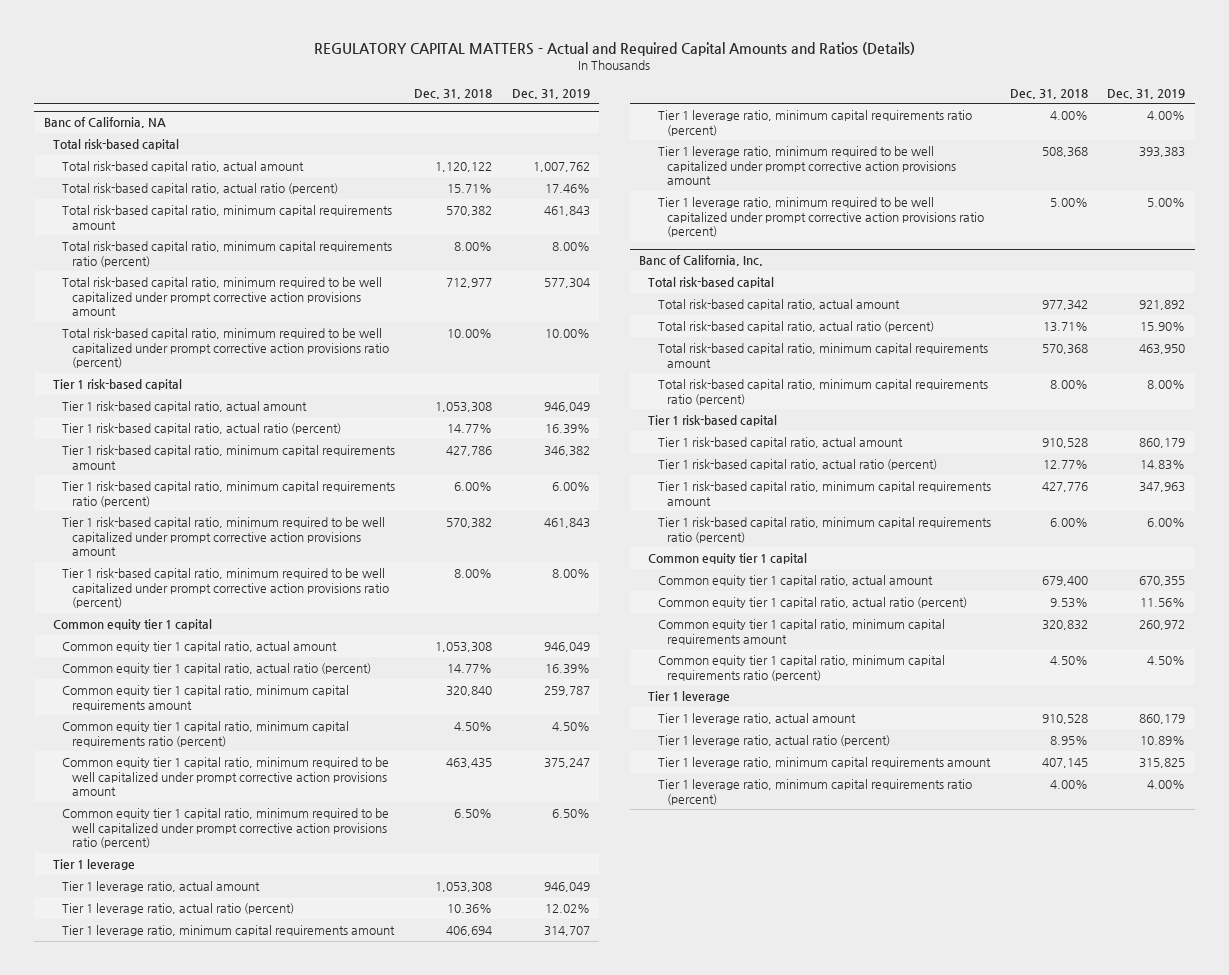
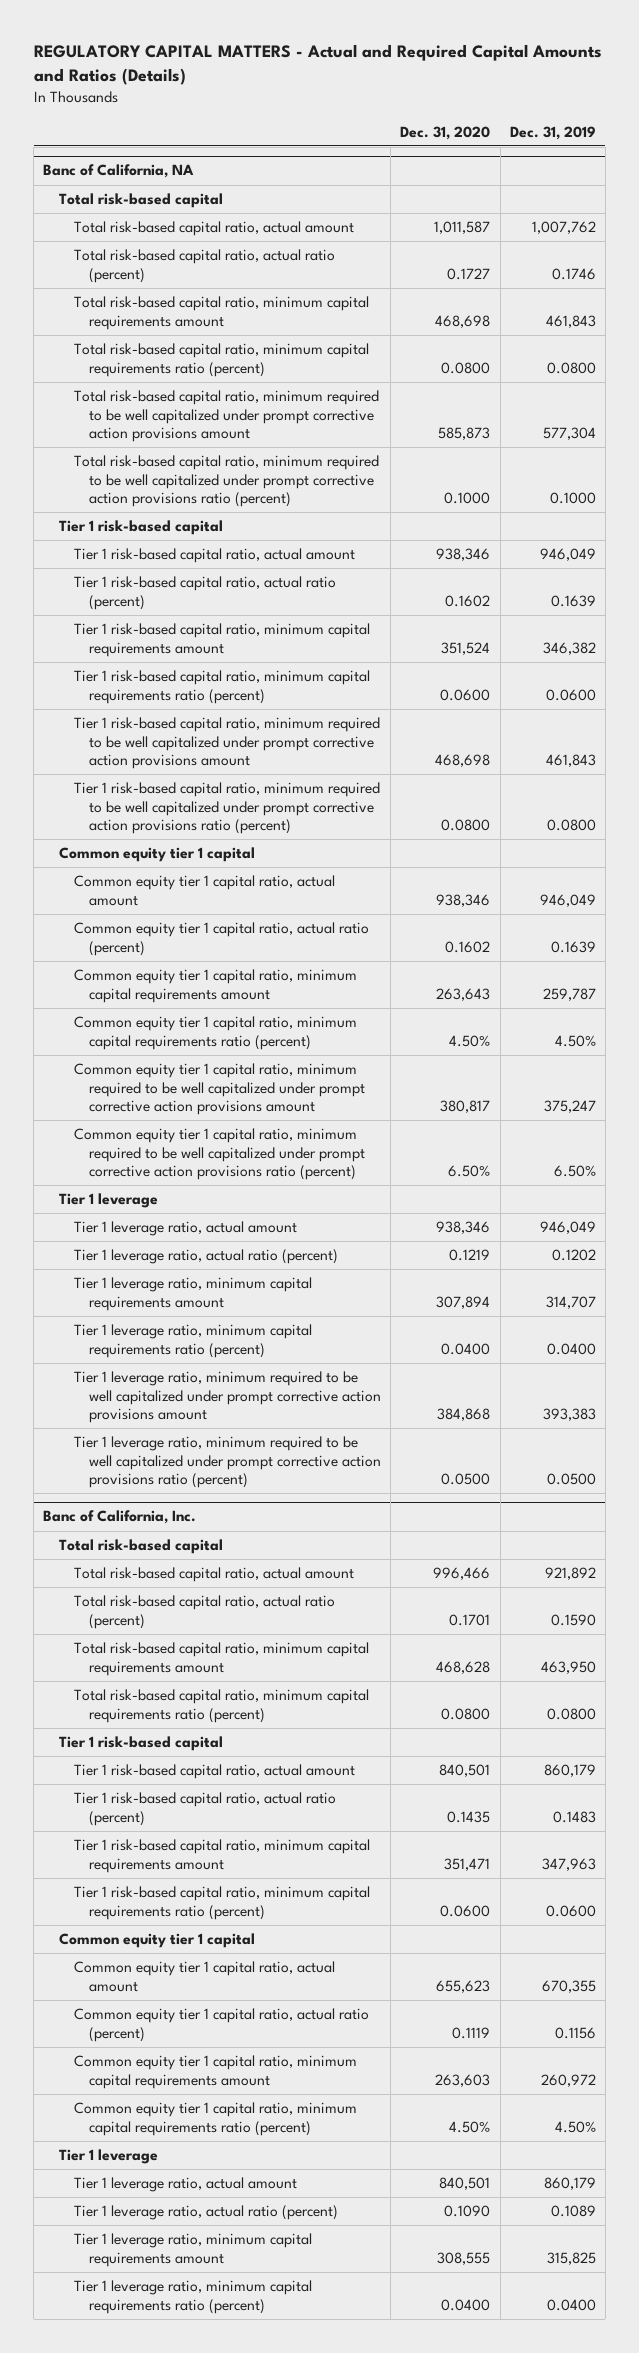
- | Dec. 31, 2018 | Dec. 31, 2019
+ | Dec. 31, 2020 | Dec. 31, 2019
@ Banc of California, NA
- Total risk-based capital ratio, actual ratio (percent) | 15.71% | 17.46%
+ Total risk-based capital ratio, actual ratio (percent) | 0.1727 | 0.1746
- Total risk-based capital ratio, minimum capital requirements ratio (percent) | 8.00% | 8.00%
+ Total risk-based capital ratio, minimum capital requirements ratio (percent) | 0.0800 | 0.0800
- Total risk-based capital ratio, minimum required to be well capitalized under prompt corrective action provisions ratio (percent) | 10.00% | 10.00%
+ Total risk-based capital ratio, minimum required to be well capitalized under prompt corrective action provisions ratio (percent) | 0.1000 | 0.1000
- Tier 1 risk-based capital ratio, actual ratio (percent) | 14.77% | 16.39%
+ Tier 1 risk-based capital ratio, actual ratio (percent) | 0.1602 | 0.1639
- Tier 1 risk-based capital ratio, minimum capital requirements ratio (percent) | 6.00% | 6.00%
+ Tier 1 risk-based capital ratio, minimum capital requirements ratio (percent) | 0.0600 | 0.0600
- Tier 1 risk-based capital ratio, minimum required to be well capitalized under prompt corrective action provisions ratio (percent) | 8.00% | 8.00%
+ Tier 1 risk-based capital ratio, minimum required to be well capitalized under prompt corrective action provisions ratio (percent) | 0.0800 | 0.0800
- Common equity tier 1 capital ratio, actual ratio (percent) | 14.77% | 16.39%
+ Common equity tier 1 capital ratio, actual ratio (percent) | 0.1602 | 0.1639
- Tier 1 leverage ratio, actual ratio (percent) | 10.36% | 12.02%
+ Tier 1 leverage ratio, actual ratio (percent) | 0.1219 | 0.1202
- Tier 1 leverage ratio, minimum capital requirements ratio (percent) | 4.00% | 4.00%
+ Tier 1 leverage ratio, minimum capital requirements ratio (percent) | 0.0400 | 0.0400
- Tier 1 leverage ratio, minimum required to be well capitalized under prompt corrective action provisions ratio (percent) | 5.00% | 5.00%
+ Tier 1 leverage ratio, minimum required to be well capitalized under prompt corrective action provisions ratio (percent) | 0.0500 | 0.0500
@ Banc of California, Inc.
- Total risk-based capital ratio, actual ratio (percent) | 13.71% | 15.90%
+ Total risk-based capital ratio, actual ratio (percent) | 0.1701 | 0.1590
- Total risk-based capital ratio, minimum capital requirements ratio (percent) | 8.00% | 8.00%
+ Total risk-based capital ratio, minimum capital requirements ratio (percent) | 0.0800 | 0.0800
- Tier 1 risk-based capital ratio, actual ratio (percent) | 12.77% | 14.83%
+ Tier 1 risk-based capital ratio, actual ratio (percent) | 0.1435 | 0.1483
- Tier 1 risk-based capital ratio, minimum capital requirements ratio (percent) | 6.00% | 6.00%
+ Tier 1 risk-based capital ratio, minimum capital requirements ratio (percent) | 0.0600 | 0.0600
- Common equity tier 1 capital ratio, actual ratio (percent) | 9.53% | 11.56%
+ Common equity tier 1 capital ratio, actual ratio (percent) | 0.1119 | 0.1156
- Tier 1 leverage ratio, actual ratio (percent) | 8.95% | 10.89%
+ Tier 1 leverage ratio, actual ratio (percent) | 0.1090 | 0.1089
- Tier 1 leverage ratio, minimum capital requirements ratio (percent) | 4.00% | 4.00%
+ Tier 1 leverage ratio, minimum capital requirements ratio (percent) | 0.0400 | 0.0400

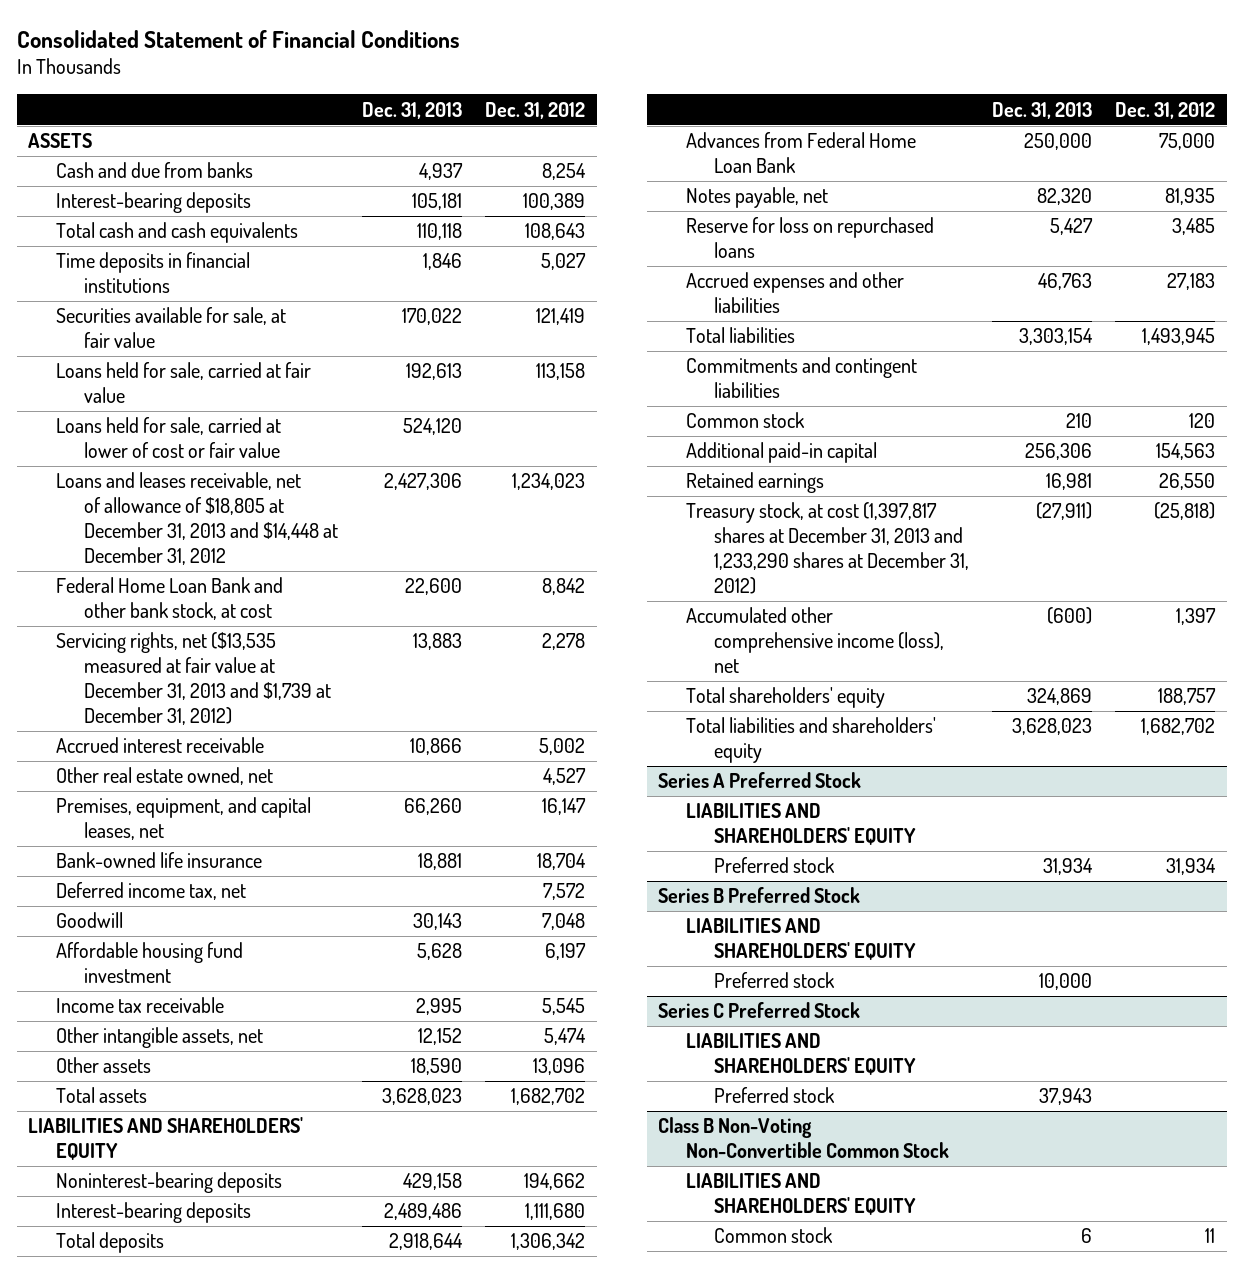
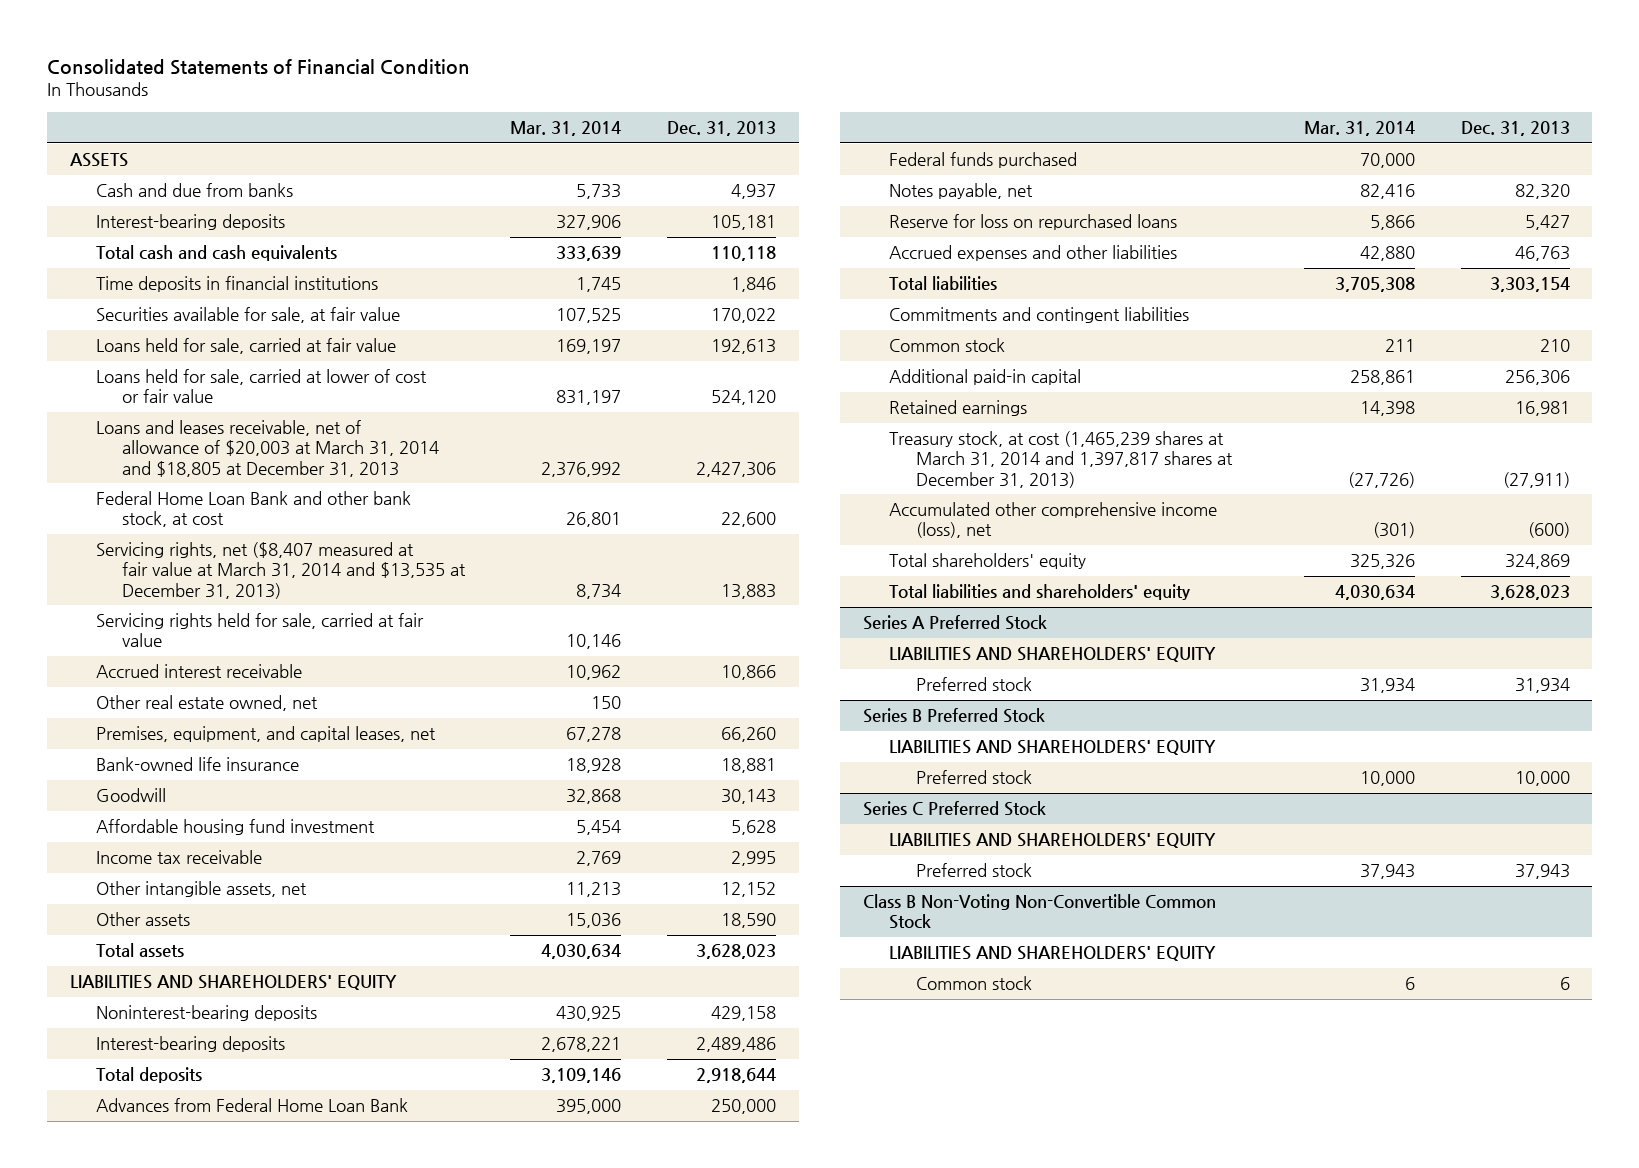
- Consolidated Statement of Financial Conditions
+ Consolidated Statements of Financial Condition
- | Dec. 31, 2013 | Dec. 31, 2012
+ | Mar. 31, 2014 | Dec. 31, 2013
- Loans and leases receivable, net of allowance of $18,805 at December 31, 2013 and $14,448 at December 31, 2012 | 2,427,306 | 1,234,023
+ Loans and leases receivable, net of allowance of $20,003 at March 31, 2014 and $18,805 at December 31, 2013 | 2,376,992 | 2,427,306
- Servicing rights, net ($13,535 measured at fair value at December 31, 2013 and $1,739 at December 31, 2012) | 13,883 | 2,278
+ Servicing rights, net ($8,407 measured at fair value at March 31, 2014 and $13,535 at December 31, 2013) | 8,734 | 13,883
+ Servicing rights held for sale, carried at fair value | 10,146 |
- Deferred income tax, net | | 7,572
+ Federal funds purchased | 70,000 |
- Treasury stock, at cost (1,397,817 shares at December 31, 2013 and 1,233,290 shares at December 31, 2012) | (27,911) | (25,818)
+ Treasury stock, at cost (1,465,239 shares at March 31, 2014 and 1,397,817 shares at December 31, 2013) | (27,726) | (27,911)

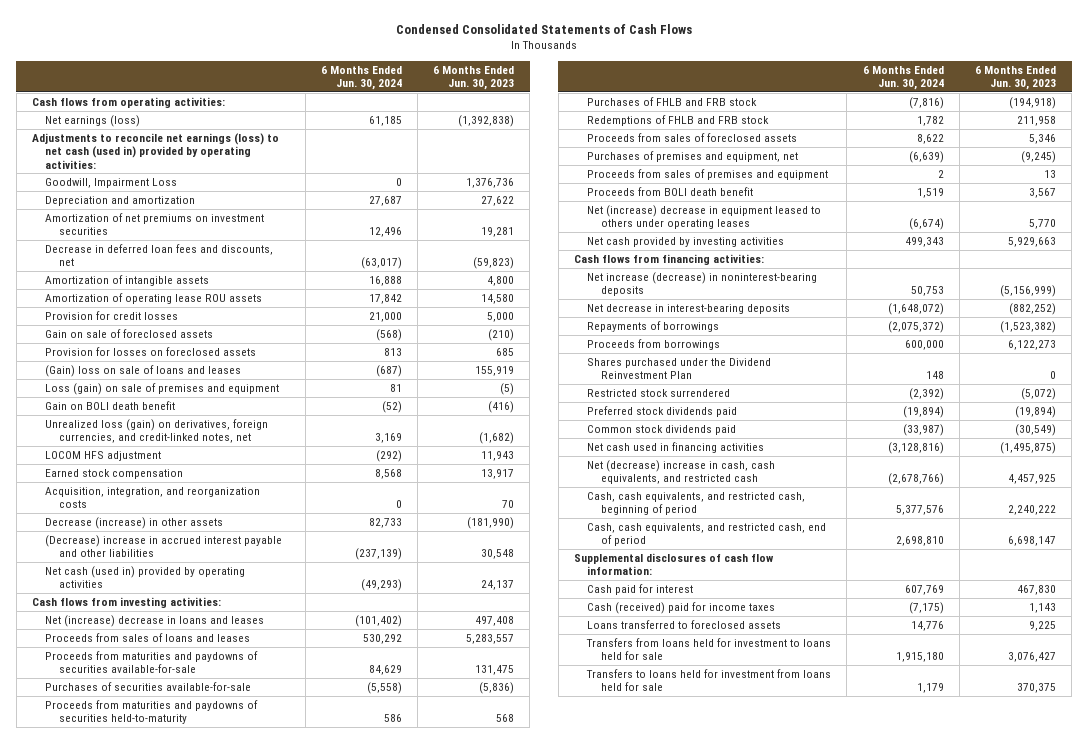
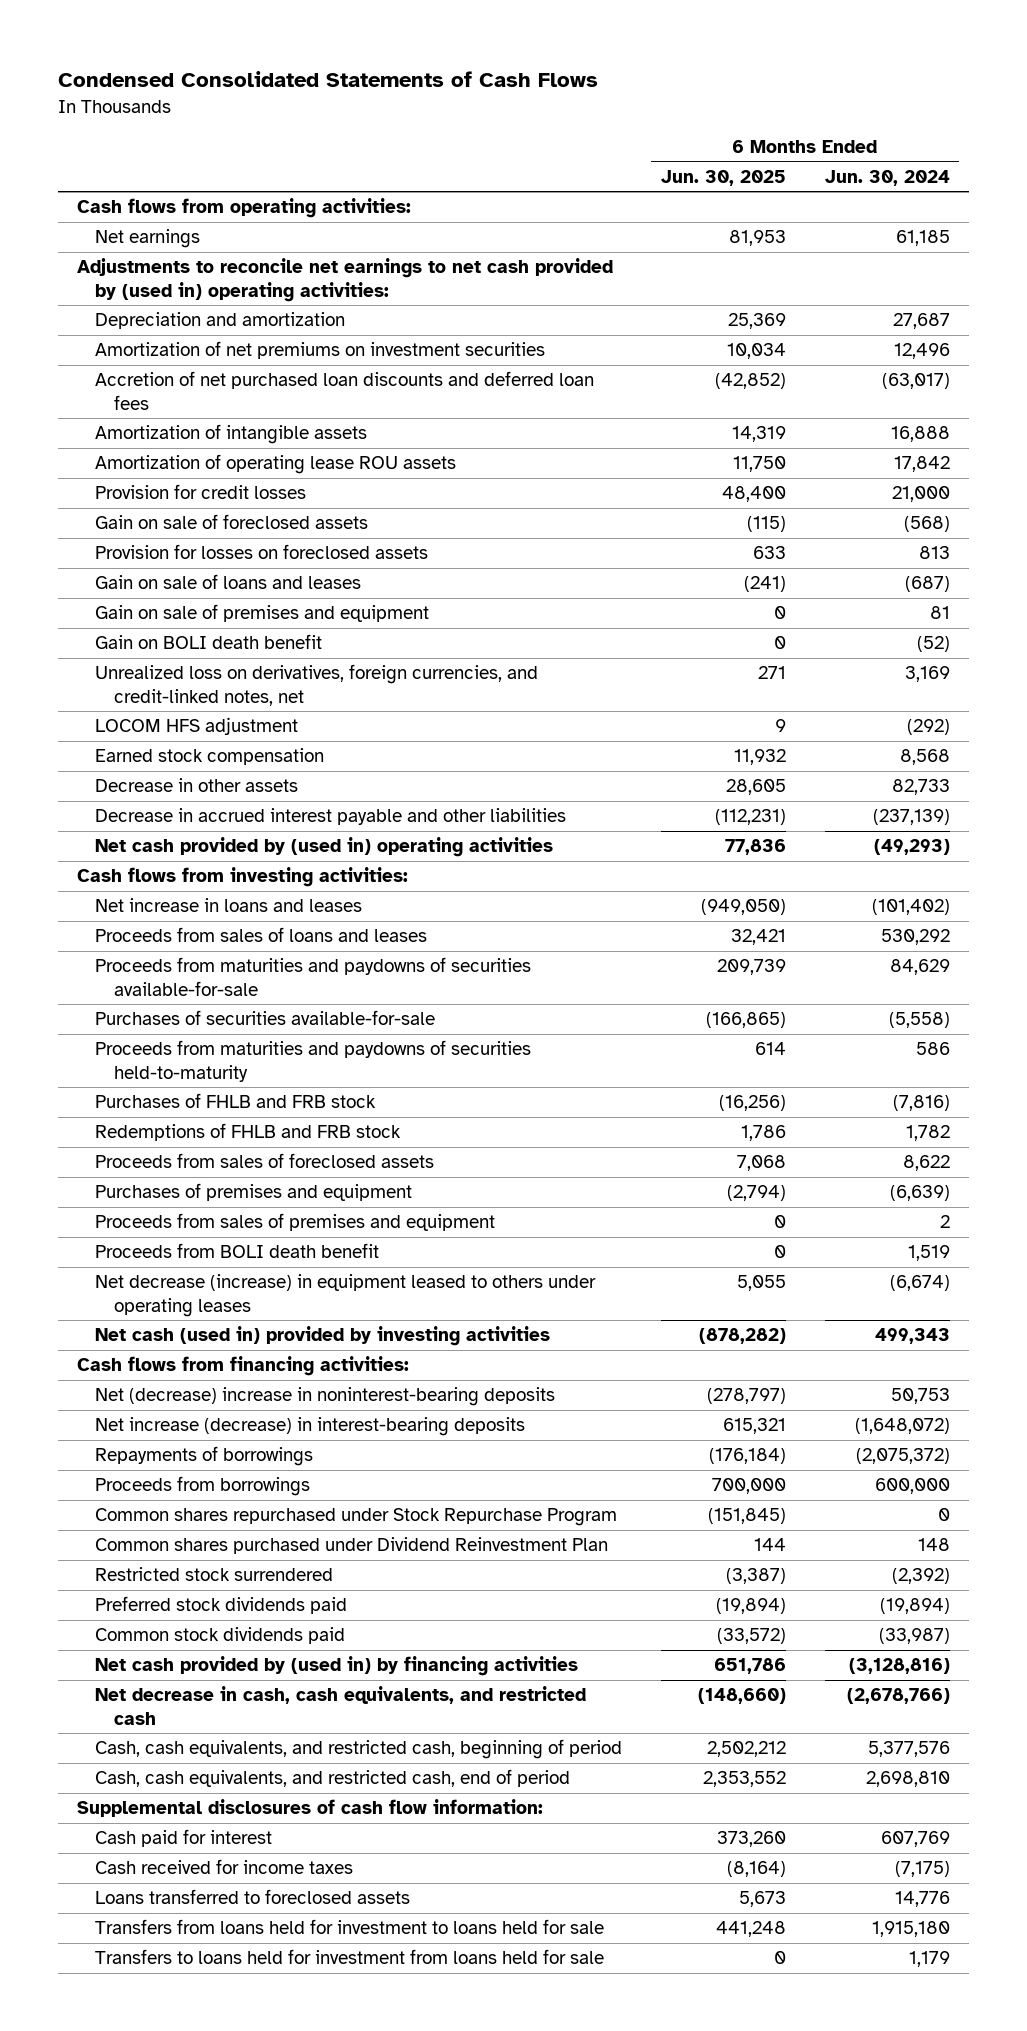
- | 6 Months Ended Jun. 30, 2024 | 6 Months Ended Jun. 30, 2023
+ | 6 Months Ended Jun. 30, 2025 | 6 Months Ended Jun. 30, 2024
- Net earnings (loss) | 61,185 | (1,392,838)
- Adjustments to reconcile net earnings (loss) to net cash (used in) provided by operating activities:
- Goodwill, Impairment Loss | 0 | 1,376,736
+ Net earnings | 81,953 | 61,185
+ Adjustments to reconcile net earnings to net cash provided by (used in) operating activities:
- Decrease in deferred loan fees and discounts, net | (63,017) | (59,823)
+ Accretion of net purchased loan discounts and deferred loan fees | (42,852) | (63,017)
- (Gain) loss on sale of loans and leases | (687) | 155,919
- Loss (gain) on sale of premises and equipment | 81 | (5)
+ Gain on sale of loans and leases | (241) | (687)
+ Gain on sale of premises and equipment | 0 | 81
- Unrealized loss (gain) on derivatives, foreign currencies, and credit-linked notes, net | 3,169 | (1,682)
+ Unrealized loss on derivatives, foreign currencies, and credit-linked notes, net | 271 | 3,169
- Acquisition, integration, and reorganization costs | 0 | 70
- Decrease (increase) in other assets | 82,733 | (181,990)
- (Decrease) increase in accrued interest payable and other liabilities | (237,139) | 30,548
- Net cash (used in) provided by operating activities | (49,293) | 24,137
+ Decrease in other assets | 28,605 | 82,733
+ Decrease in accrued interest payable and other liabilities | (112,231) | (237,139)
+ Net cash provided by (used in) operating activities | 77,836 | (49,293)
- Net (increase) decrease in loans and leases | (101,402) | 497,408
+ Net increase in loans and leases | (949,050) | (101,402)
- Purchases of premises and equipment, net | (6,639) | (9,245)
+ Purchases of premises and equipment | (2,794) | (6,639)
- Net (increase) decrease in equipment leased to others under operating leases | (6,674) | 5,770
- Net cash provided by investing activities | 499,343 | 5,929,663
+ Net decrease (increase) in equipment leased to others under operating leases | 5,055 | (6,674)
+ Net cash (used in) provided by investing activities | (878,282) | 499,343
- Net increase (decrease) in noninterest-bearing deposits | 50,753 | (5,156,999)
- Net decrease in interest-bearing deposits | (1,648,072) | (882,252)
+ Net (decrease) increase in noninterest-bearing deposits | (278,797) | 50,753
+ Net increase (decrease) in interest-bearing deposits | 615,321 | (1,648,072)
- Shares purchased under the Dividend Reinvestment Plan | 148 | 0
+ Common shares repurchased under Stock Repurchase Program | (151,845) | 0
+ Common shares purchased under Dividend Reinvestment Plan | 144 | 148
- Net cash used in financing activities | (3,128,816) | (1,495,875)
- Net (decrease) increase in cash, cash equivalents, and restricted cash | (2,678,766) | 4,457,925
+ Net cash provided by (used in) by financing activities | 651,786 | (3,128,816)
+ Net decrease in cash, cash equivalents, and restricted cash | (148,660) | (2,678,766)
- Cash (received) paid for income taxes | (7,175) | 1,143
+ Cash received for income taxes | (8,164) | (7,175)

